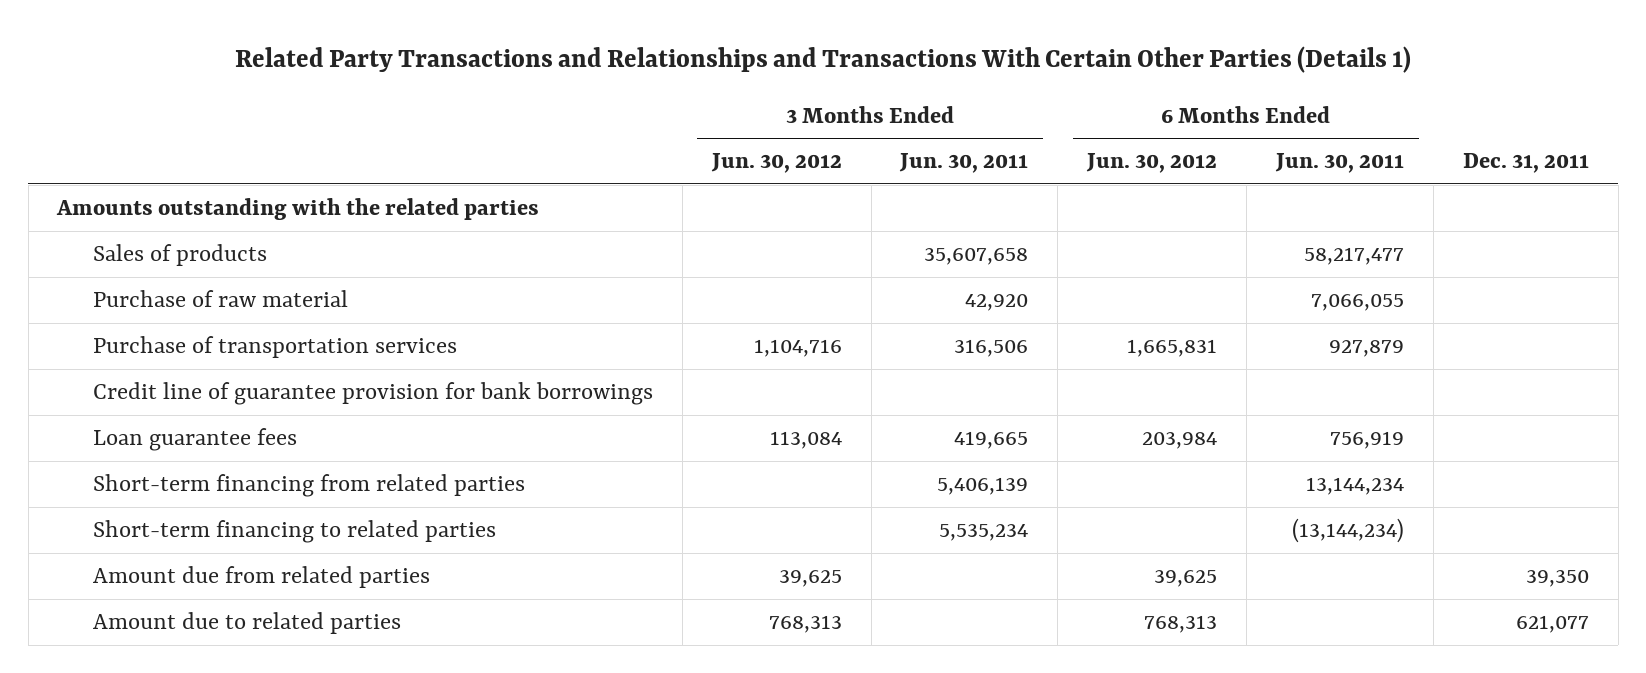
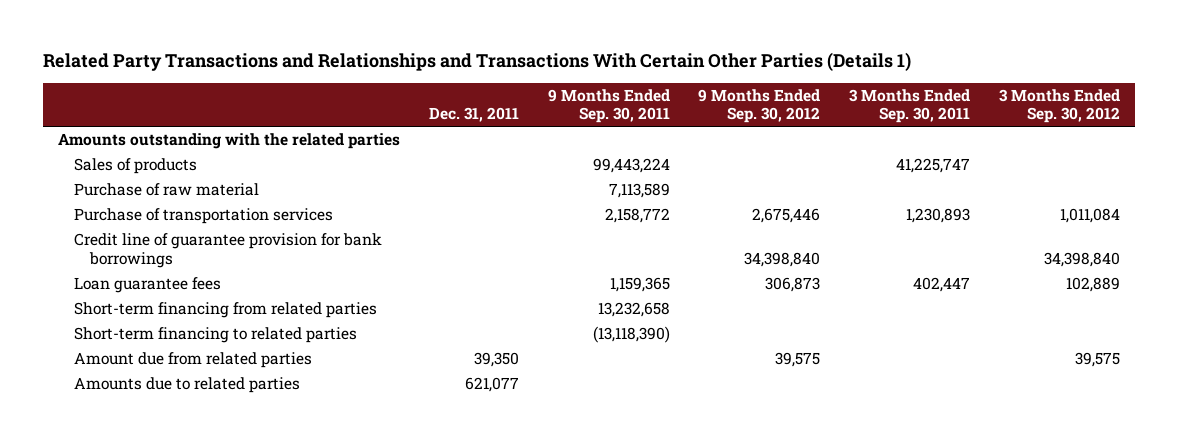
- | 3 Months Ended Jun. 30, 2012 | 3 Months Ended Jun. 30, 2011 | 6 Months Ended Jun. 30, 2012 | 6 Months Ended Jun. 30, 2011 | Dec. 31, 2011
+ | Dec. 31, 2011 | 9 Months Ended Sep. 30, 2011 | 9 Months Ended Sep. 30, 2012 | 3 Months Ended Sep. 30, 2011 | 3 Months Ended Sep. 30, 2012
- Amount due to related parties | 768,313 | | 768,313 | | 621,077
+ Amounts due to related parties | 621,077 | | | |

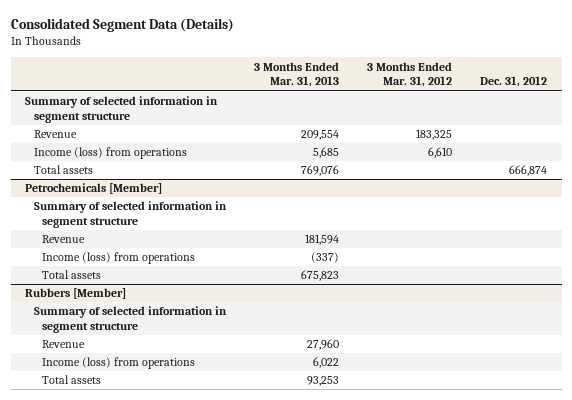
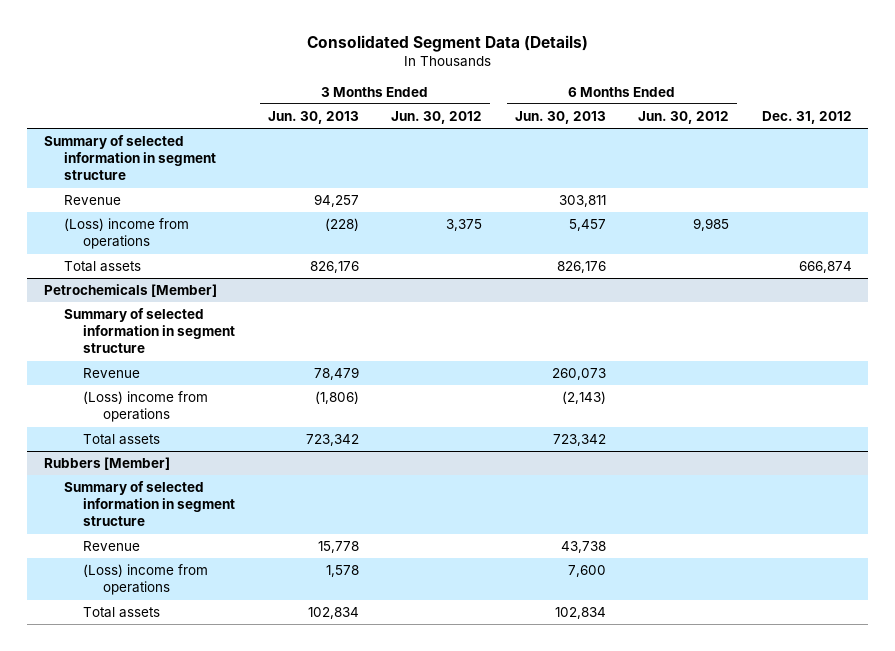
- | 3 Months Ended Mar. 31, 2013 | 3 Months Ended Mar. 31, 2012 | Dec. 31, 2012
+ | 3 Months Ended Jun. 30, 2013 | 3 Months Ended Jun. 30, 2012 | 6 Months Ended Jun. 30, 2013 | 6 Months Ended Jun. 30, 2012 | Dec. 31, 2012
- Income (loss) from operations | 5,685 | 6,610 |
+ (Loss) income from operations | (228) | 3,375 | 5,457 | 9,985 |
@ Petrochemicals [Member]
- Income (loss) from operations | (337) | |
+ (Loss) income from operations | (1,806) | | (2,143) | |
@ Rubbers [Member]
- Income (loss) from operations | 6,022 | |
+ (Loss) income from operations | 1,578 | | 7,600 | |

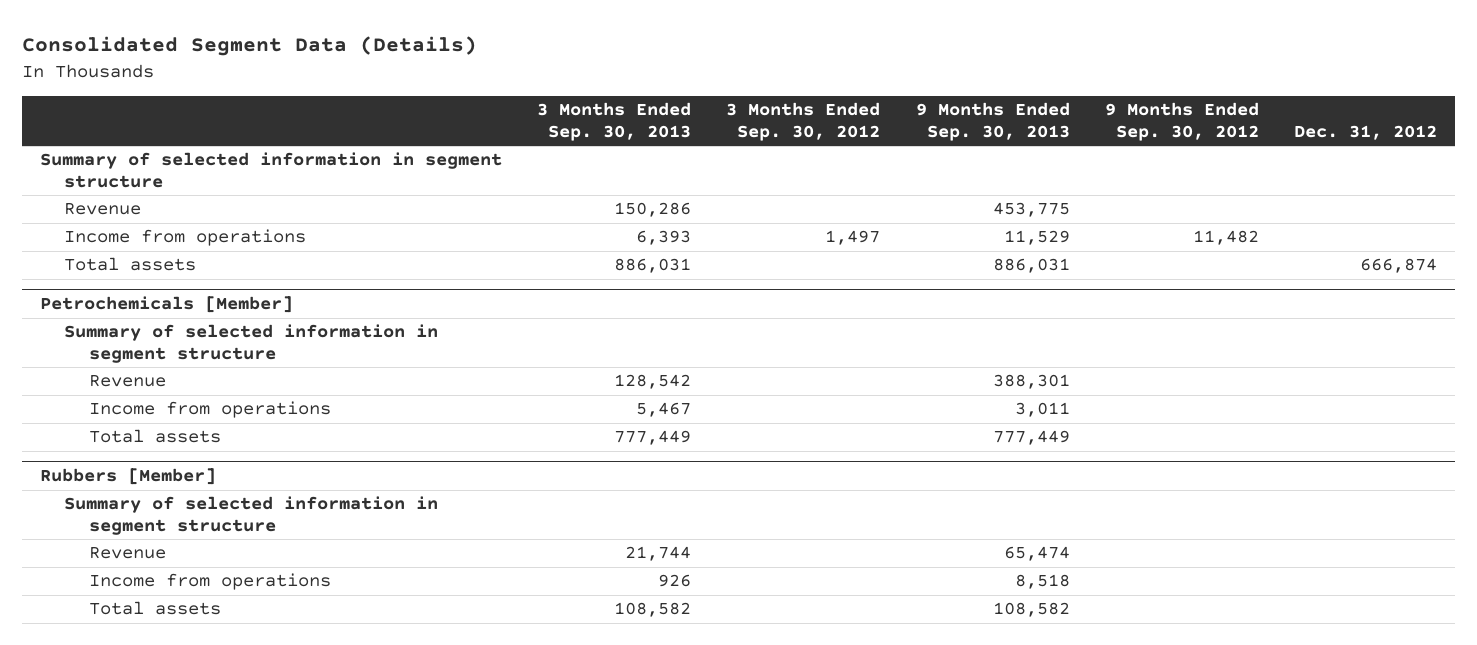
- | 3 Months Ended Jun. 30, 2013 | 3 Months Ended Jun. 30, 2012 | 6 Months Ended Jun. 30, 2013 | 6 Months Ended Jun. 30, 2012 | Dec. 31, 2012
+ | 3 Months Ended Sep. 30, 2013 | 3 Months Ended Sep. 30, 2012 | 9 Months Ended Sep. 30, 2013 | 9 Months Ended Sep. 30, 2012 | Dec. 31, 2012
- (Loss) income from operations | (228) | 3,375 | 5,457 | 9,985 |
+ Income from operations | 6,393 | 1,497 | 11,529 | 11,482 |
@ Petrochemicals [Member]
- (Loss) income from operations | (1,806) | | (2,143) | |
+ Income from operations | 5,467 | | 3,011 | |
@ Rubbers [Member]
- (Loss) income from operations | 1,578 | | 7,600 | |
+ Income from operations | 926 | | 8,518 | |

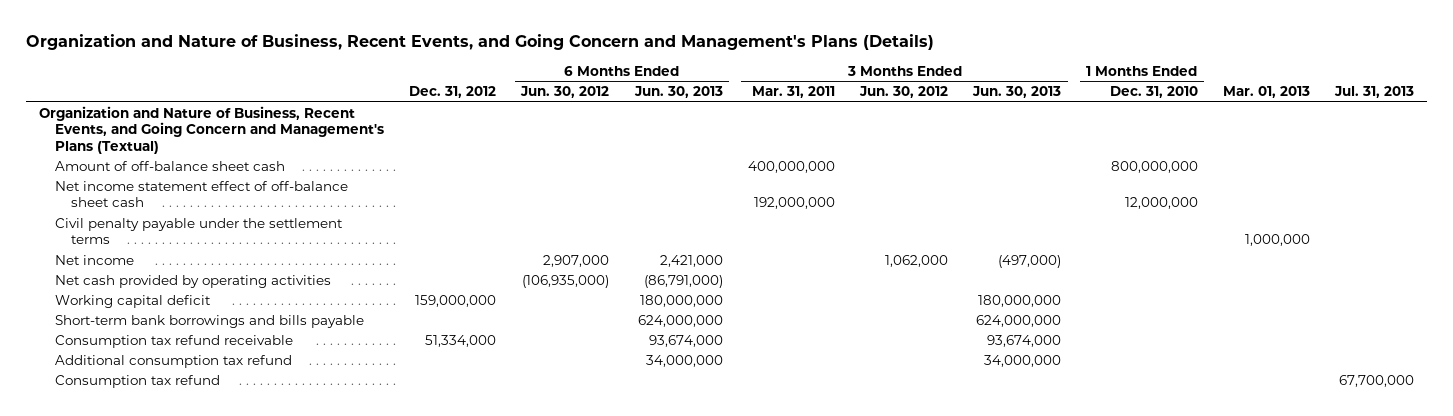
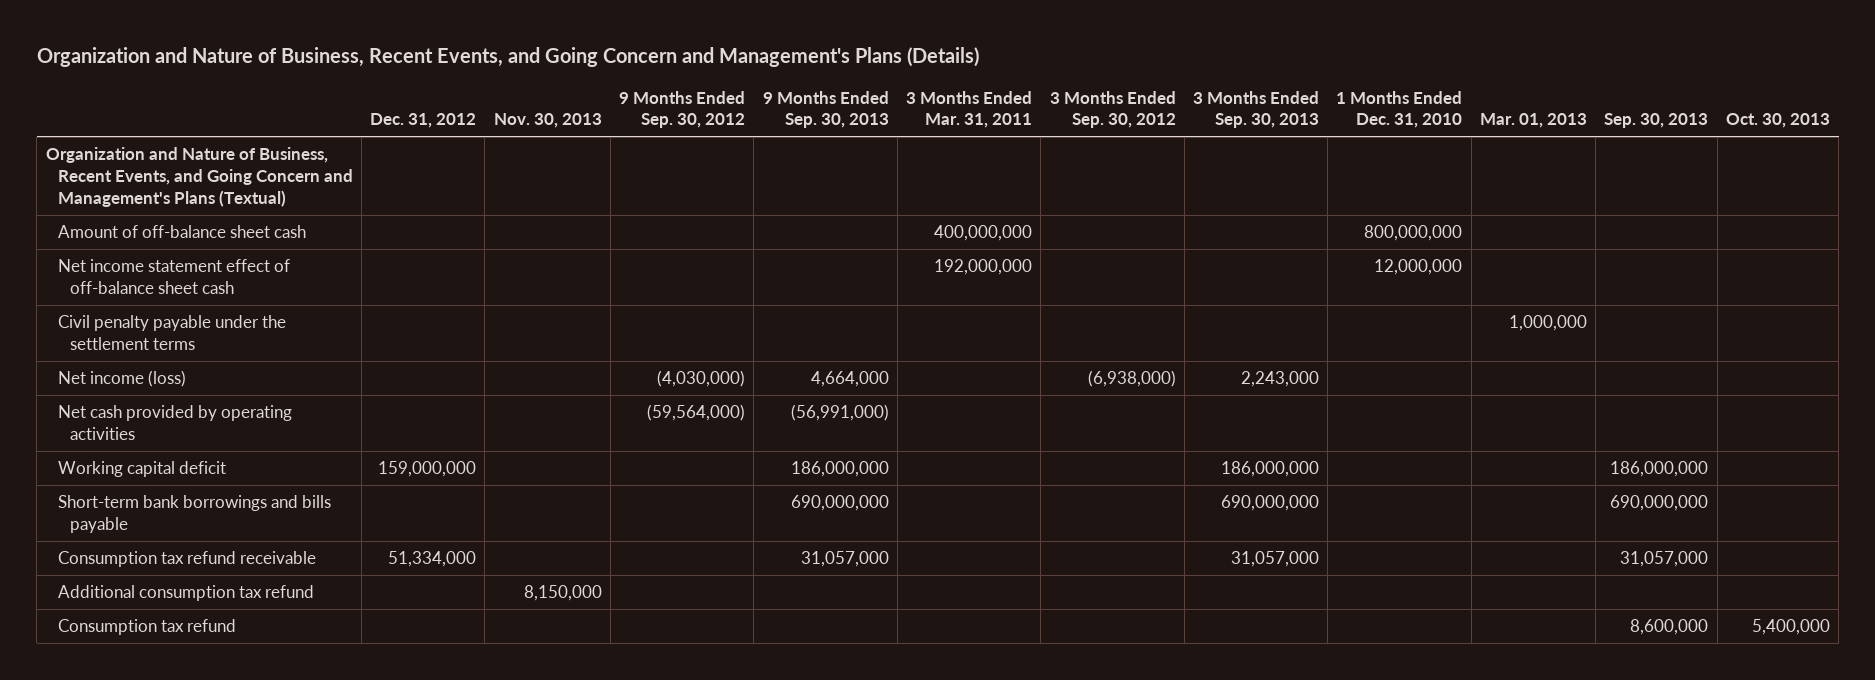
- | Dec. 31, 2012 | 6 Months Ended Jun. 30, 2012 | 6 Months Ended Jun. 30, 2013 | 3 Months Ended Mar. 31, 2011 | 3 Months Ended Jun. 30, 2012 | 3 Months Ended Jun. 30, 2013 | 1 Months Ended Dec. 31, 2010 | Mar. 01, 2013 | Jul. 31, 2013
+ | Dec. 31, 2012 | Nov. 30, 2013 | 9 Months Ended Sep. 30, 2012 | 9 Months Ended Sep. 30, 2013 | 3 Months Ended Mar. 31, 2011 | 3 Months Ended Sep. 30, 2012 | 3 Months Ended Sep. 30, 2013 | 1 Months Ended Dec. 31, 2010 | Mar. 01, 2013 | Sep. 30, 2013 | Oct. 30, 2013
- Net income | | 2,907,000 | 2,421,000 | | 1,062,000 | (497,000) | | |
+ Net income (loss) | | | (4,030,000) | 4,664,000 | | (6,938,000) | 2,243,000 | | | |

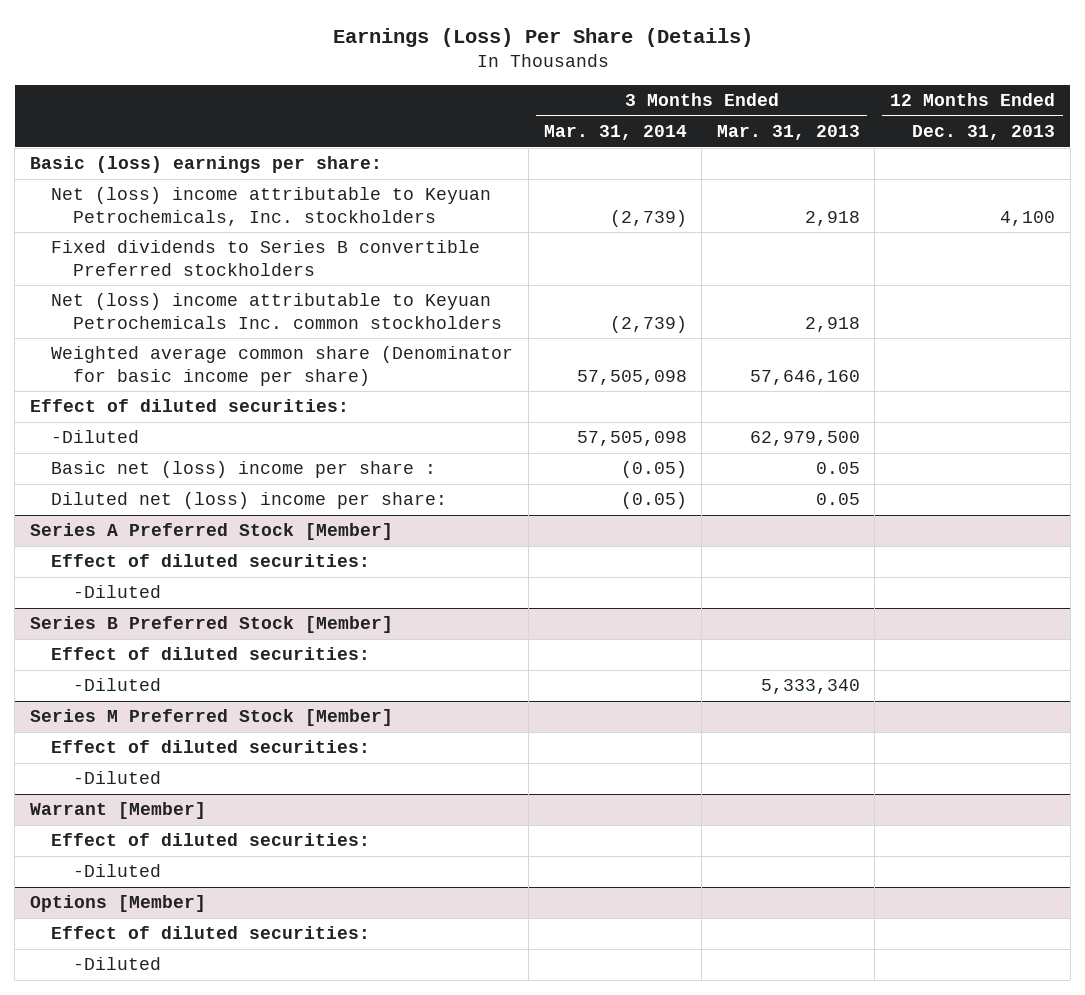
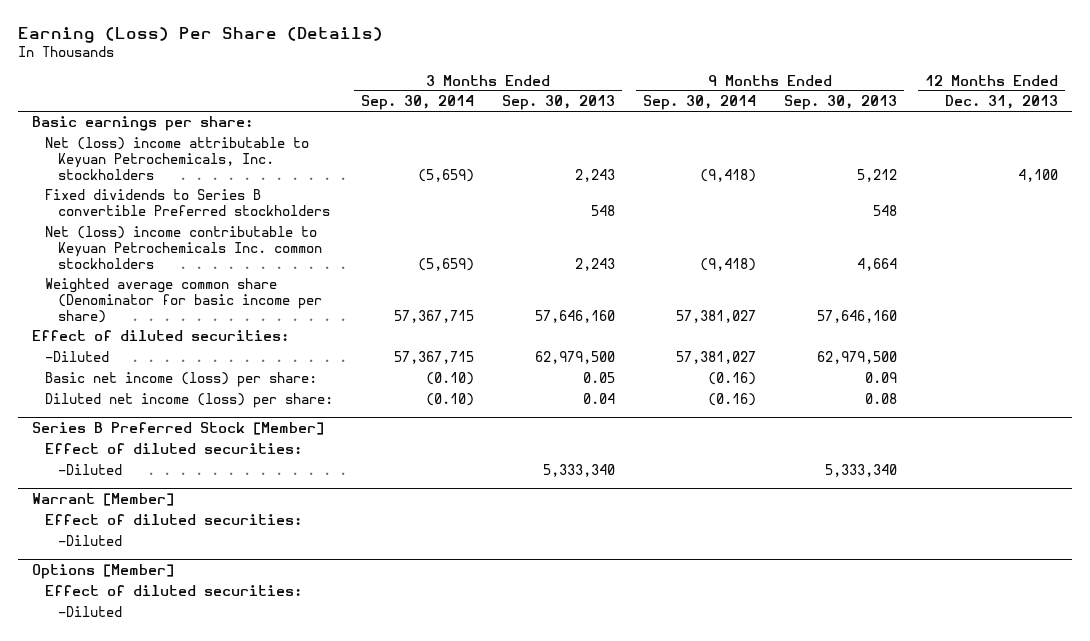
- Earnings (Loss) Per Share (Details)
+ Earning (Loss) Per Share (Details)
- | 3 Months Ended Mar. 31, 2014 | 3 Months Ended Mar. 31, 2013 | 12 Months Ended Dec. 31, 2013
+ | 3 Months Ended Sep. 30, 2014 | 3 Months Ended Sep. 30, 2013 | 9 Months Ended Sep. 30, 2014 | 9 Months Ended Sep. 30, 2013 | 12 Months Ended Dec. 31, 2013
- Basic (loss) earnings per share:
+ Basic earnings per share:
- Net (loss) income attributable to Keyuan Petrochemicals Inc. common stockholders | (2,739) | 2,918 |
+ Net (loss) income contributable to Keyuan Petrochemicals Inc. common stockholders | (5,659) | 2,243 | (9,418) | 4,664 |
- Basic net (loss) income per share : | (0.05) | 0.05 |
- Diluted net (loss) income per share: | (0.05) | 0.05 |
- Series A Preferred Stock [Member]
- Effect of diluted securities:
- -Diluted
+ Basic net income (loss) per share: | (0.10) | 0.05 | (0.16) | 0.09 |
+ Diluted net income (loss) per share: | (0.10) | 0.04 | (0.16) | 0.08 |
- Series M Preferred Stock [Member]
- Effect of diluted securities:
- -Diluted

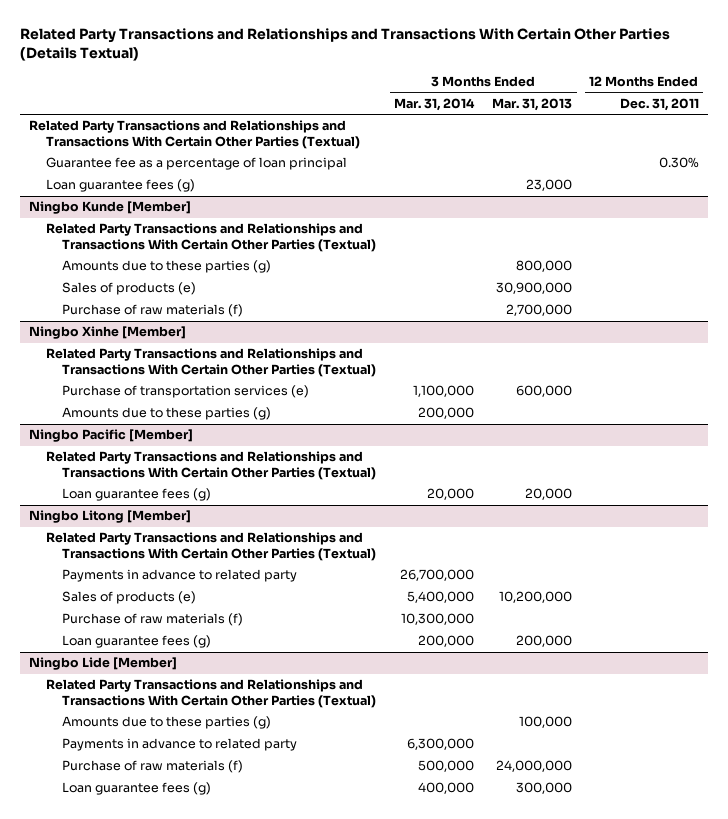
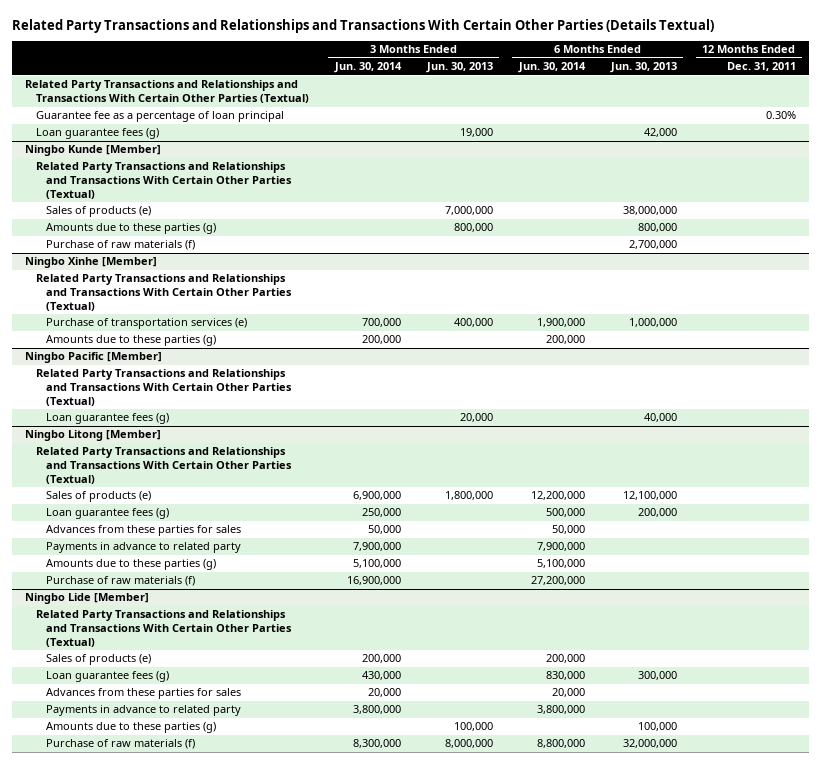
- | 3 Months Ended Mar. 31, 2014 | 3 Months Ended Mar. 31, 2013 | 12 Months Ended Dec. 31, 2011
+ | 3 Months Ended Jun. 30, 2014 | 3 Months Ended Jun. 30, 2013 | 6 Months Ended Jun. 30, 2014 | 6 Months Ended Jun. 30, 2013 | 12 Months Ended Dec. 31, 2011
@ Ningbo Kunde [Member]
moved down: Amounts due to these parties (g) | | 800,000 | | 800,000 |
@ Ningbo Litong [Member]
+ Advances from these parties for sales | 50,000 | | 50,000 | |
moved down: Payments in advance to related party | 7,900,000 | | 7,900,000 | |
+ Amounts due to these parties (g) | 5,100,000 | | 5,100,000 | |
moved down: Purchase of raw materials (f) | 16,900,000 | | 27,200,000 | |
@ Ningbo Lide [Member]
+ Sales of products (e) | 200,000 | | 200,000 | |
moved up: Loan guarantee fees (g) | 430,000 | | 830,000 | 300,000 |
+ Advances from these parties for sales | 20,000 | | 20,000 | |
moved down: Amounts due to these parties (g) | | 100,000 | | 100,000 |

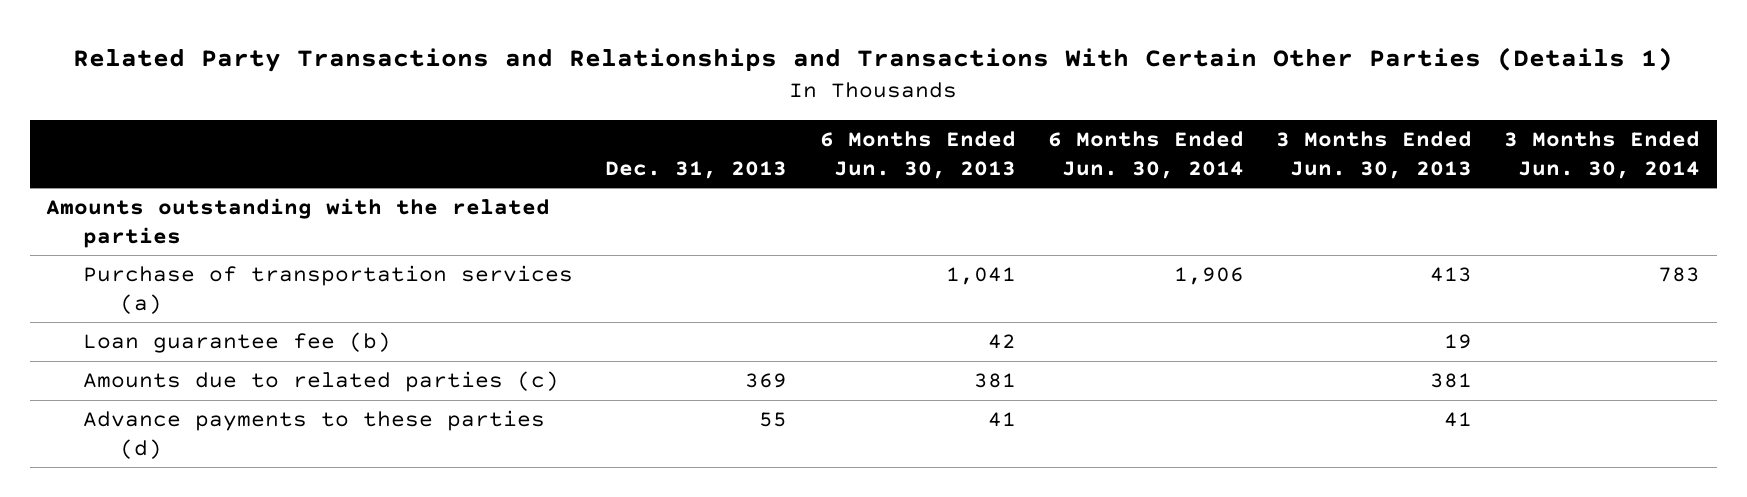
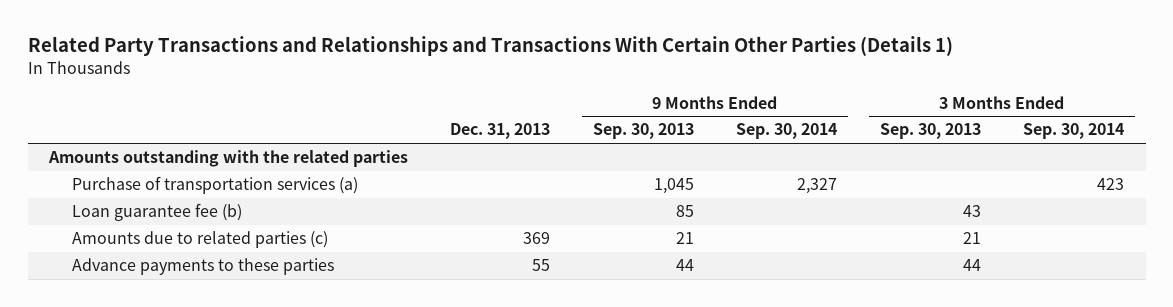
- | Dec. 31, 2013 | 6 Months Ended Jun. 30, 2013 | 6 Months Ended Jun. 30, 2014 | 3 Months Ended Jun. 30, 2013 | 3 Months Ended Jun. 30, 2014
+ | Dec. 31, 2013 | 9 Months Ended Sep. 30, 2013 | 9 Months Ended Sep. 30, 2014 | 3 Months Ended Sep. 30, 2013 | 3 Months Ended Sep. 30, 2014
- Advance payments to these parties (d) | 55 | 41 | | 41 |
+ Advance payments to these parties | 55 | 44 | | 44 |

